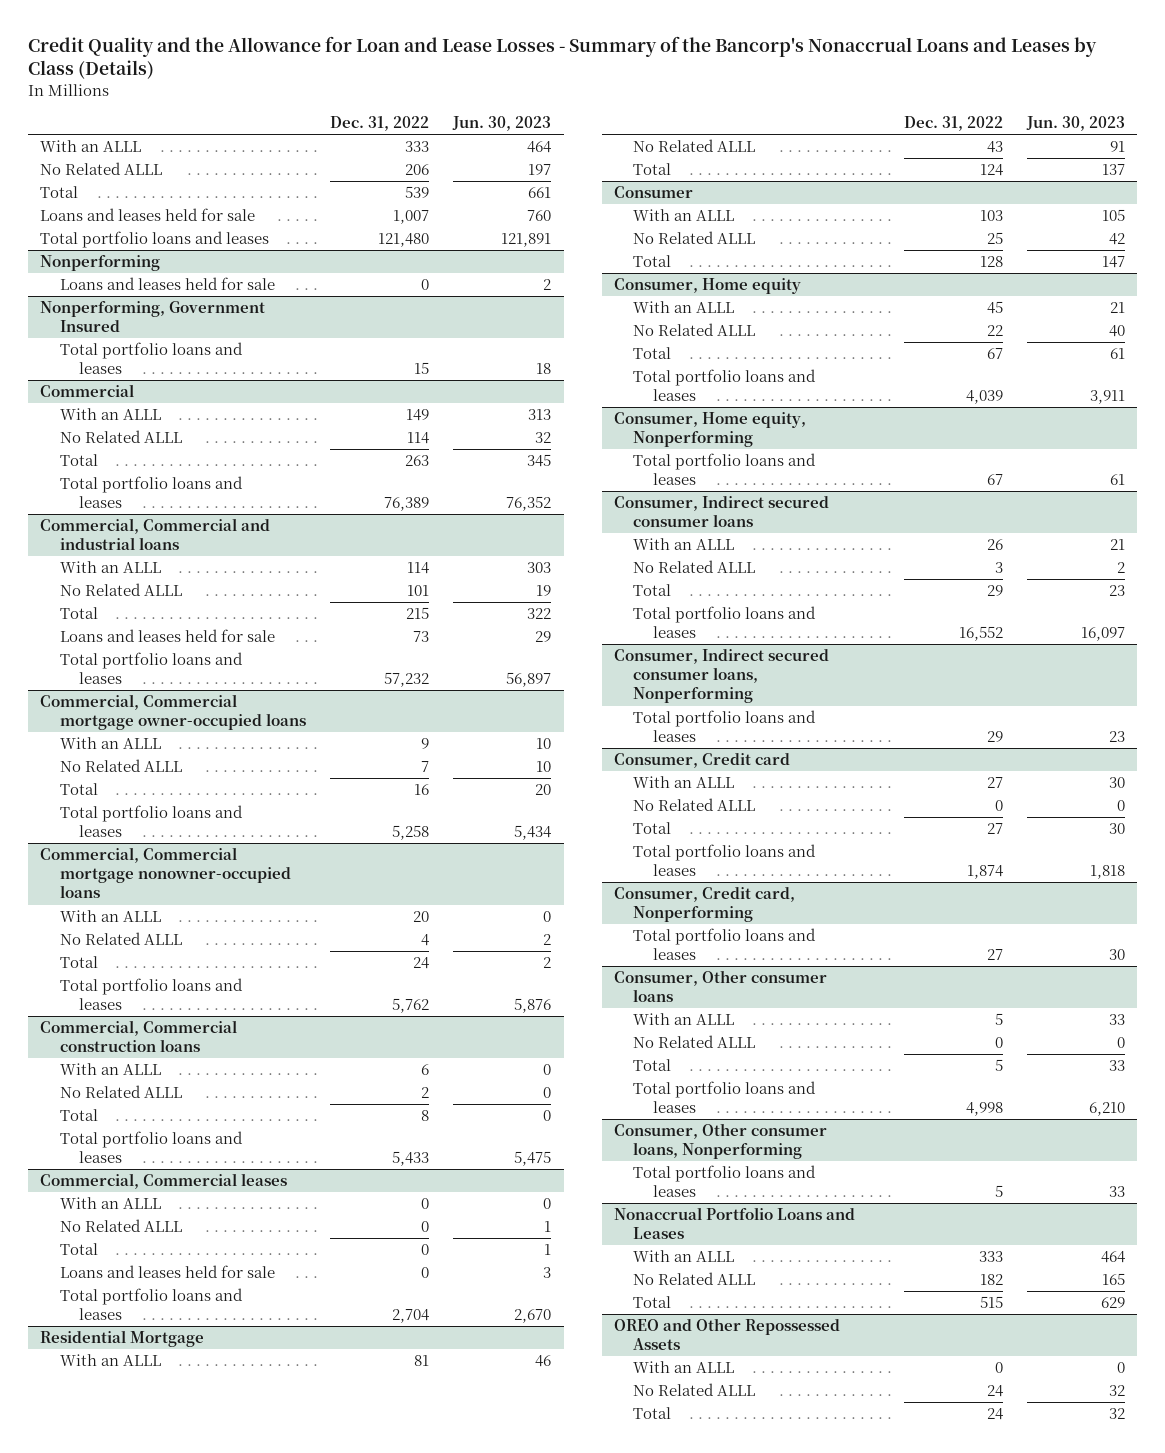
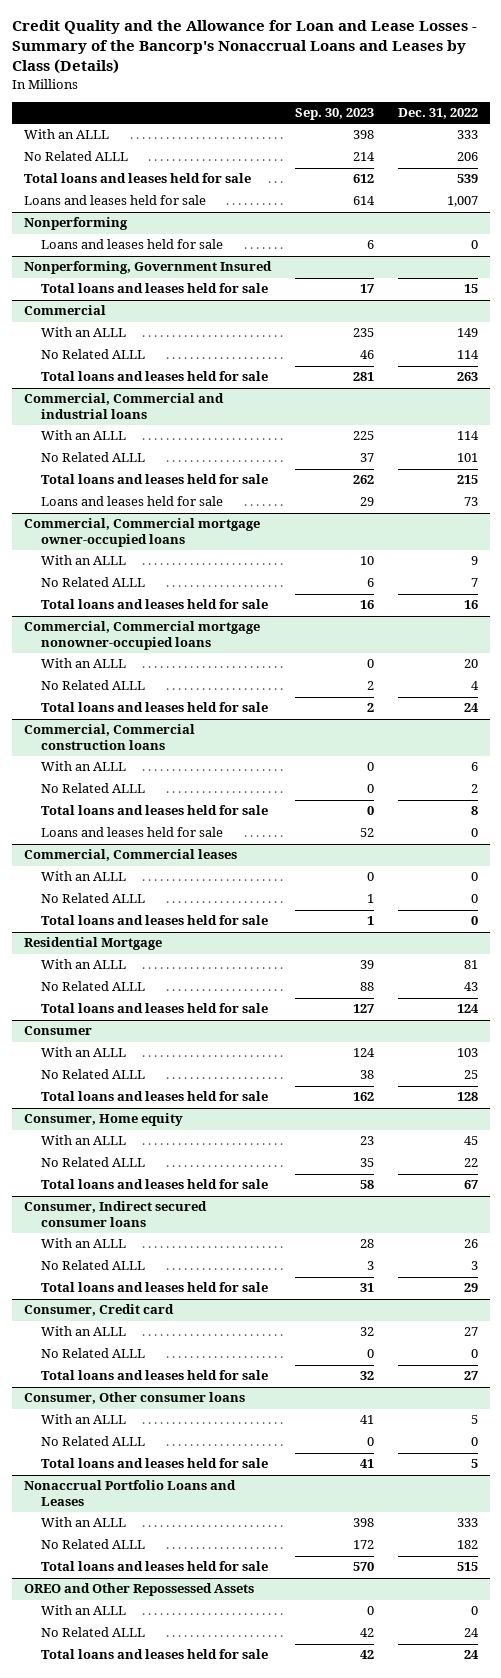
- | Dec. 31, 2022 | Jun. 30, 2023
+ | Sep. 30, 2023 | Dec. 31, 2022
- Total | 539 | 661
+ Total loans and leases held for sale | 612 | 539
- Total portfolio loans and leases | 121,480 | 121,891
@ Nonperforming, Government Insured
- Total portfolio loans and leases | 15 | 18
+ Total loans and leases held for sale | 17 | 15
@ Commercial
- Total | 263 | 345
- Total portfolio loans and leases | 76,389 | 76,352
+ Total loans and leases held for sale | 281 | 263
@ Commercial, Commercial and industrial loans
- Total | 215 | 322
+ Total loans and leases held for sale | 262 | 215
- Total portfolio loans and leases | 57,232 | 56,897
@ Commercial, Commercial mortgage owner-occupied loans
- Total | 16 | 20
- Total portfolio loans and leases | 5,258 | 5,434
+ Total loans and leases held for sale | 16 | 16
@ Commercial, Commercial mortgage nonowner-occupied loans
- Total | 24 | 2
- Total portfolio loans and leases | 5,762 | 5,876
+ Total loans and leases held for sale | 2 | 24
@ Commercial, Commercial construction loans
- Total | 8 | 0
- Total portfolio loans and leases | 5,433 | 5,475
+ Total loans and leases held for sale | 0 | 8
+ Loans and leases held for sale | 52 | 0
@ Commercial, Commercial leases
- Total | 0 | 1
- Loans and leases held for sale | 0 | 3
- Total portfolio loans and leases | 2,704 | 2,670
+ Total loans and leases held for sale | 1 | 0
@ Residential Mortgage
- Total | 124 | 137
+ Total loans and leases held for sale | 127 | 124
@ Consumer
- Total | 128 | 147
+ Total loans and leases held for sale | 162 | 128
@ Consumer, Home equity
- Total | 67 | 61
- Total portfolio loans and leases | 4,039 | 3,911
- Consumer, Home equity, Nonperforming
- Total portfolio loans and leases | 67 | 61
@ Consumer, Home equity
+ Total loans and leases held for sale | 58 | 67
@ Consumer, Indirect secured consumer loans
- Total | 29 | 23
- Total portfolio loans and leases | 16,552 | 16,097
- Consumer, Indirect secured consumer loans, Nonperforming
- Total portfolio loans and leases | 29 | 23
@ Consumer, Indirect secured consumer loans
+ Total loans and leases held for sale | 31 | 29
@ Consumer, Credit card
- Total | 27 | 30
- Total portfolio loans and leases | 1,874 | 1,818
- Consumer, Credit card, Nonperforming
- Total portfolio loans and leases | 27 | 30
@ Consumer, Credit card
+ Total loans and leases held for sale | 32 | 27
@ Consumer, Other consumer loans
- Total | 5 | 33
- Total portfolio loans and leases | 4,998 | 6,210
- Consumer, Other consumer loans, Nonperforming
- Total portfolio loans and leases | 5 | 33
@ Consumer, Other consumer loans
+ Total loans and leases held for sale | 41 | 5
@ Nonaccrual Portfolio Loans and Leases
- Total | 515 | 629
+ Total loans and leases held for sale | 570 | 515
@ OREO and Other Repossessed Assets
- Total | 24 | 32
+ Total loans and leases held for sale | 42 | 24

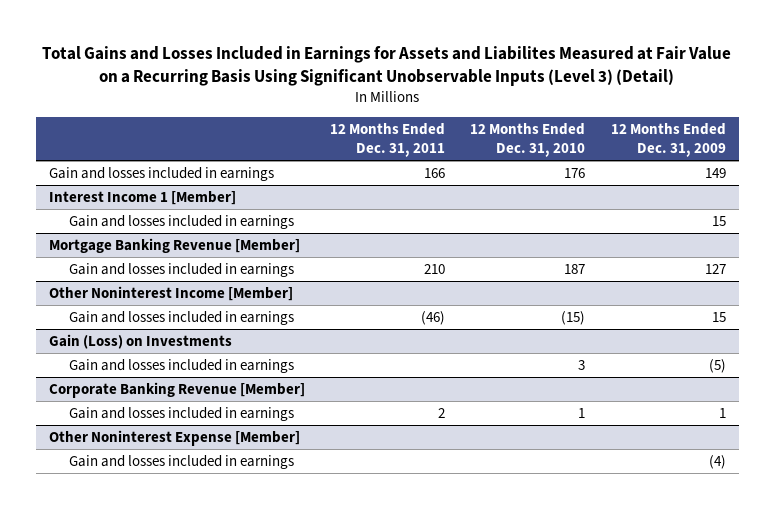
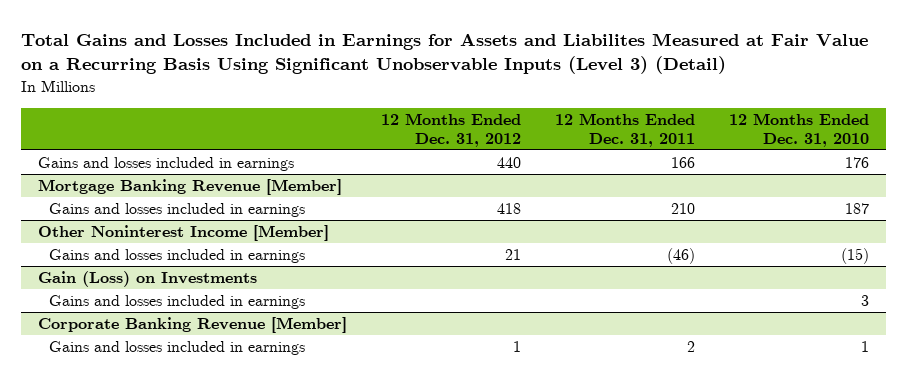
- | 12 Months Ended Dec. 31, 2011 | 12 Months Ended Dec. 31, 2010 | 12 Months Ended Dec. 31, 2009
+ | 12 Months Ended Dec. 31, 2012 | 12 Months Ended Dec. 31, 2011 | 12 Months Ended Dec. 31, 2010
- Gain and losses included in earnings | 166 | 176 | 149
- Interest Income 1 [Member]
- Gain and losses included in earnings | | | 15
+ Gains and losses included in earnings | 440 | 166 | 176
@ Mortgage Banking Revenue [Member]
- Gain and losses included in earnings | 210 | 187 | 127
+ Gains and losses included in earnings | 418 | 210 | 187
@ Other Noninterest Income [Member]
- Gain and losses included in earnings | (46) | (15) | 15
+ Gains and losses included in earnings | 21 | (46) | (15)
@ Gain (Loss) on Investments
- Gain and losses included in earnings | | 3 | (5)
+ Gains and losses included in earnings | | | 3
@ Corporate Banking Revenue [Member]
- Gain and losses included in earnings | 2 | 1 | 1
- Other Noninterest Expense [Member]
- Gain and losses included in earnings | | | (4)
@ Corporate Banking Revenue [Member]
+ Gains and losses included in earnings | 1 | 2 | 1

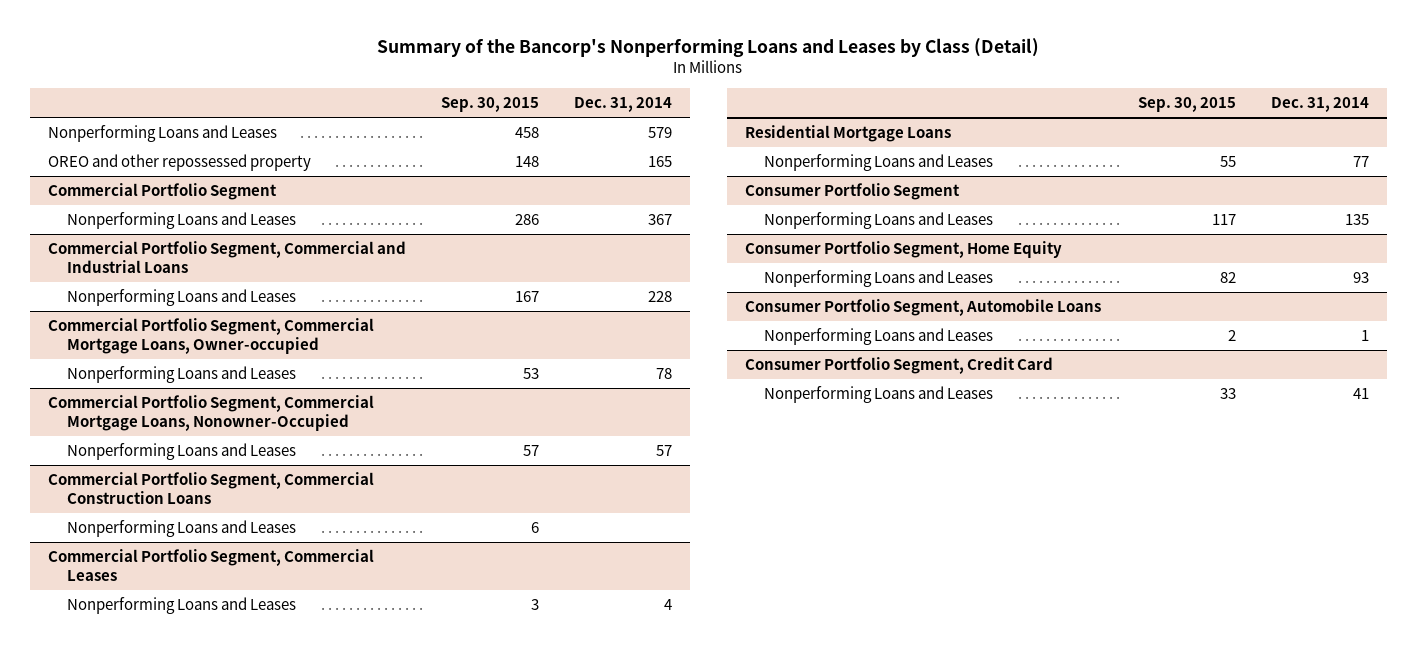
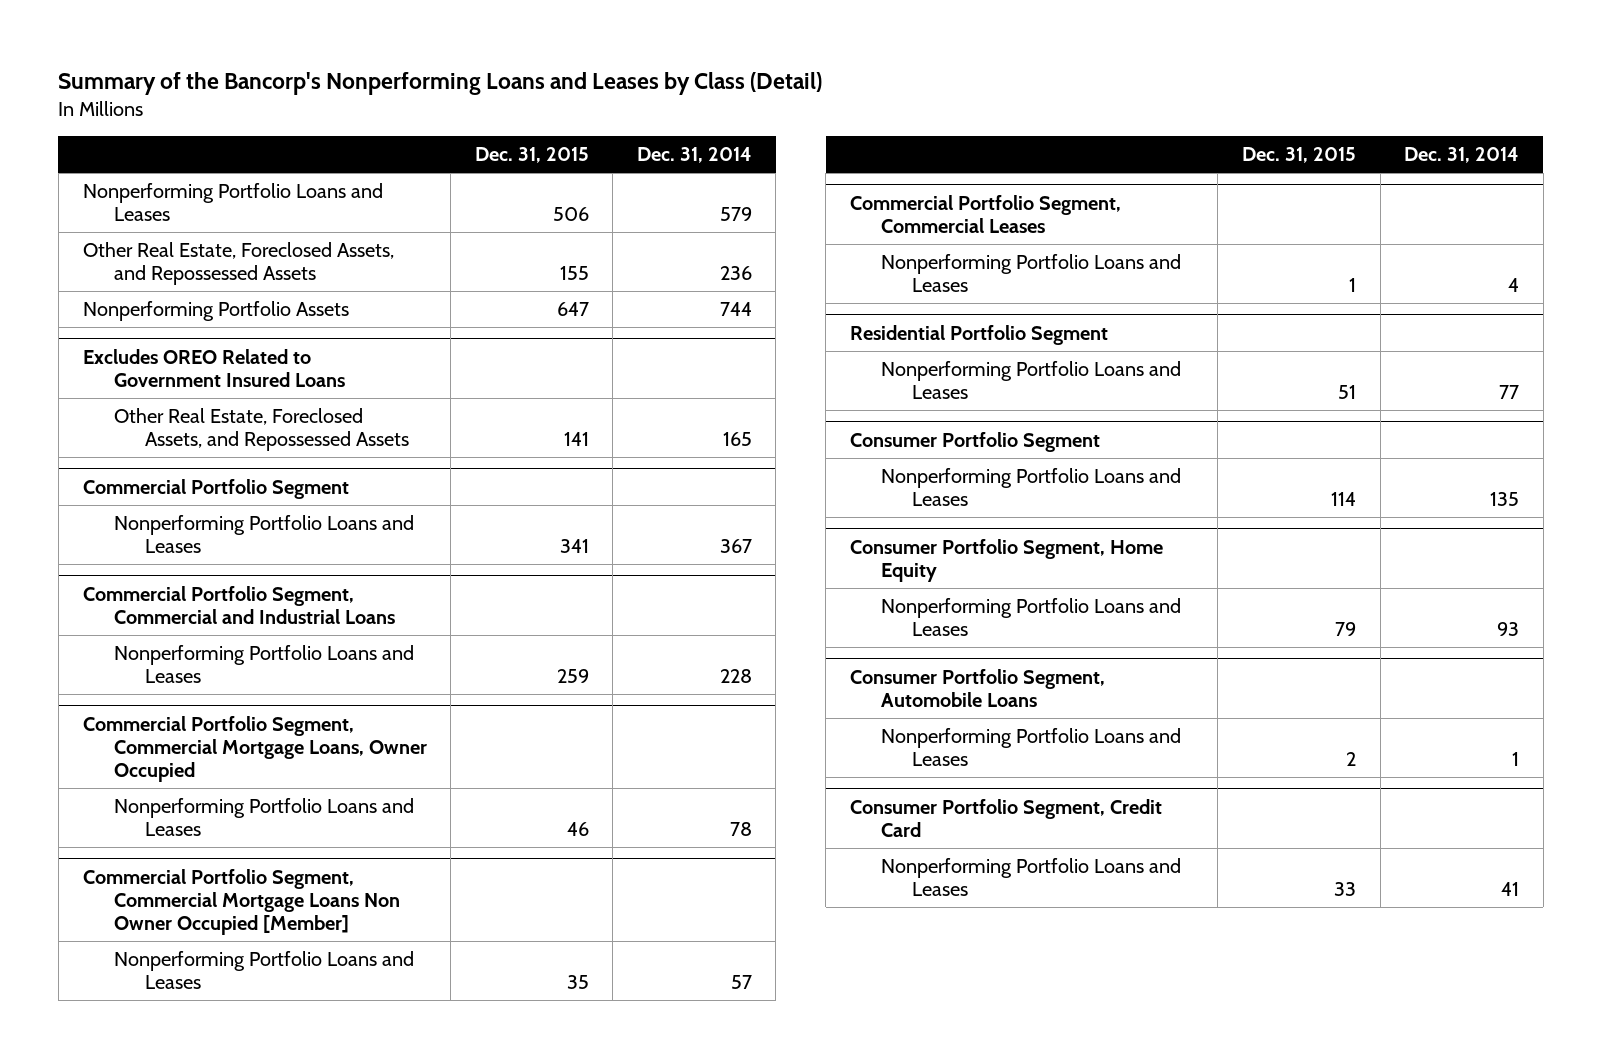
- | Sep. 30, 2015 | Dec. 31, 2014
+ | Dec. 31, 2015 | Dec. 31, 2014
- Nonperforming Loans and Leases | 458 | 579
- OREO and other repossessed property | 148 | 165
+ Nonperforming Portfolio Loans and Leases | 506 | 579
+ Other Real Estate, Foreclosed Assets, and Repossessed Assets | 155 | 236
+ Nonperforming Portfolio Assets | 647 | 744
+ Excludes OREO Related to Government Insured Loans
+ Other Real Estate, Foreclosed Assets, and Repossessed Assets | 141 | 165
@ Commercial Portfolio Segment
- Nonperforming Loans and Leases | 286 | 367
+ Nonperforming Portfolio Loans and Leases | 341 | 367
@ Commercial Portfolio Segment, Commercial and Industrial Loans
- Nonperforming Loans and Leases | 167 | 228
- Commercial Portfolio Segment, Commercial Mortgage Loans, Owner-occupied
- Nonperforming Loans and Leases | 53 | 78
- Commercial Portfolio Segment, Commercial Mortgage Loans, Nonowner-Occupied
- Nonperforming Loans and Leases | 57 | 57
- Commercial Portfolio Segment, Commercial Construction Loans
- Nonperforming Loans and Leases | 6 |
@ Commercial Portfolio Segment, Commercial and Industrial Loans
+ Nonperforming Portfolio Loans and Leases | 259 | 228
+ Commercial Portfolio Segment, Commercial Mortgage Loans, Owner Occupied
+ Nonperforming Portfolio Loans and Leases | 46 | 78
+ Commercial Portfolio Segment, Commercial Mortgage Loans Non Owner Occupied [Member]
+ Nonperforming Portfolio Loans and Leases | 35 | 57
@ Commercial Portfolio Segment, Commercial Leases
- Nonperforming Loans and Leases | 3 | 4
- Residential Mortgage Loans
- Nonperforming Loans and Leases | 55 | 77
@ Commercial Portfolio Segment, Commercial Leases
+ Nonperforming Portfolio Loans and Leases | 1 | 4
+ Residential Portfolio Segment
+ Nonperforming Portfolio Loans and Leases | 51 | 77
@ Consumer Portfolio Segment
- Nonperforming Loans and Leases | 117 | 135
+ Nonperforming Portfolio Loans and Leases | 114 | 135
@ Consumer Portfolio Segment, Home Equity
- Nonperforming Loans and Leases | 82 | 93
+ Nonperforming Portfolio Loans and Leases | 79 | 93
@ Consumer Portfolio Segment, Automobile Loans
- Nonperforming Loans and Leases | 2 | 1
+ Nonperforming Portfolio Loans and Leases | 2 | 1
@ Consumer Portfolio Segment, Credit Card
- Nonperforming Loans and Leases | 33 | 41
+ Nonperforming Portfolio Loans and Leases | 33 | 41

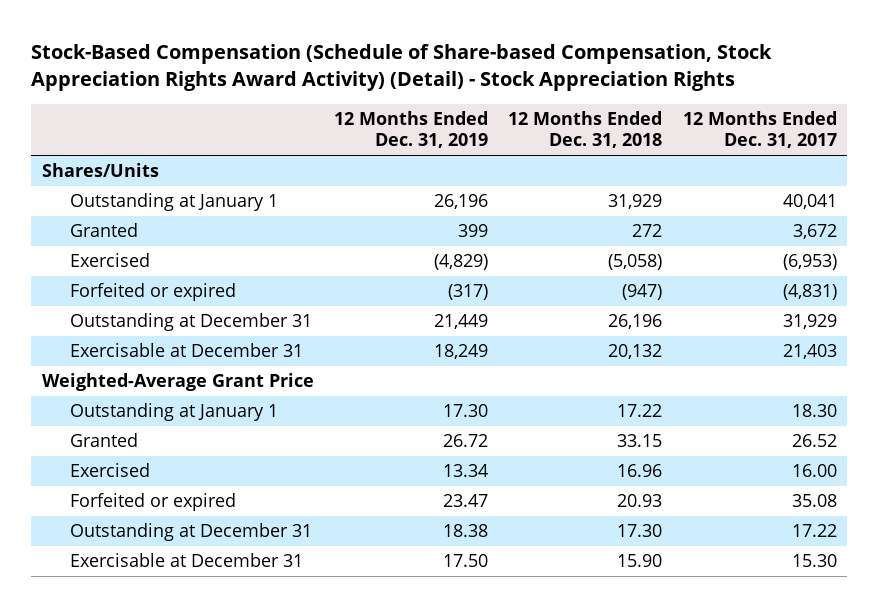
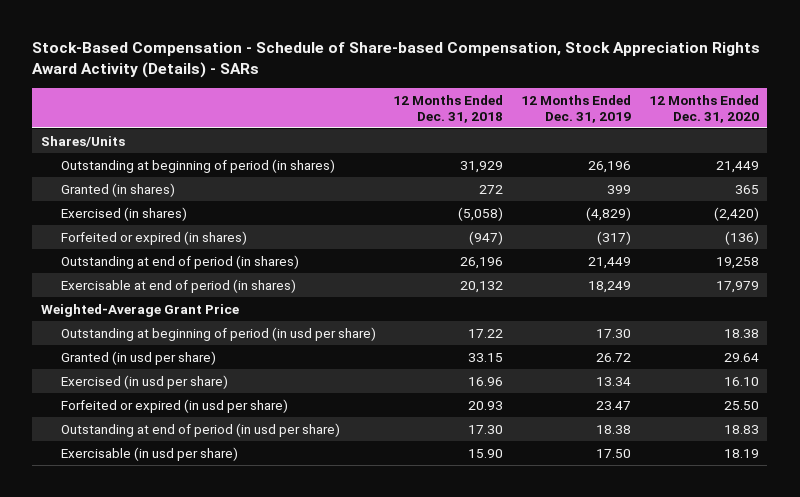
- Stock-Based Compensation (Schedule of Share-based Compensation, Stock Appreciation Rights Award Activity) (Detail) - Stock Appreciation Rights
+ Stock-Based Compensation - Schedule of Share-based Compensation, Stock Appreciation Rights Award Activity (Details) - SARs
- | 12 Months Ended Dec. 31, 2019 | 12 Months Ended Dec. 31, 2018 | 12 Months Ended Dec. 31, 2017
+ | 12 Months Ended Dec. 31, 2018 | 12 Months Ended Dec. 31, 2019 | 12 Months Ended Dec. 31, 2020
- Outstanding at January 1 | 26,196 | 31,929 | 40,041
- Granted | 399 | 272 | 3,672
- Exercised | (4,829) | (5,058) | (6,953)
- Forfeited or expired | (317) | (947) | (4,831)
- Outstanding at December 31 | 21,449 | 26,196 | 31,929
- Exercisable at December 31 | 18,249 | 20,132 | 21,403
+ Outstanding at beginning of period (in shares) | 31,929 | 26,196 | 21,449
+ Granted (in shares) | 272 | 399 | 365
+ Exercised (in shares) | (5,058) | (4,829) | (2,420)
+ Forfeited or expired (in shares) | (947) | (317) | (136)
+ Outstanding at end of period (in shares) | 26,196 | 21,449 | 19,258
+ Exercisable at end of period (in shares) | 20,132 | 18,249 | 17,979
- Outstanding at January 1 | 17.30 | 17.22 | 18.30
- Granted | 26.72 | 33.15 | 26.52
- Exercised | 13.34 | 16.96 | 16.00
- Forfeited or expired | 23.47 | 20.93 | 35.08
- Outstanding at December 31 | 18.38 | 17.30 | 17.22
- Exercisable at December 31 | 17.50 | 15.90 | 15.30
+ Outstanding at beginning of period (in usd per share) | 17.22 | 17.30 | 18.38
+ Granted (in usd per share) | 33.15 | 26.72 | 29.64
+ Exercised (in usd per share) | 16.96 | 13.34 | 16.10
+ Forfeited or expired (in usd per share) | 20.93 | 23.47 | 25.50
+ Outstanding at end of period (in usd per share) | 17.30 | 18.38 | 18.83
+ Exercisable (in usd per share) | 15.90 | 17.50 | 18.19

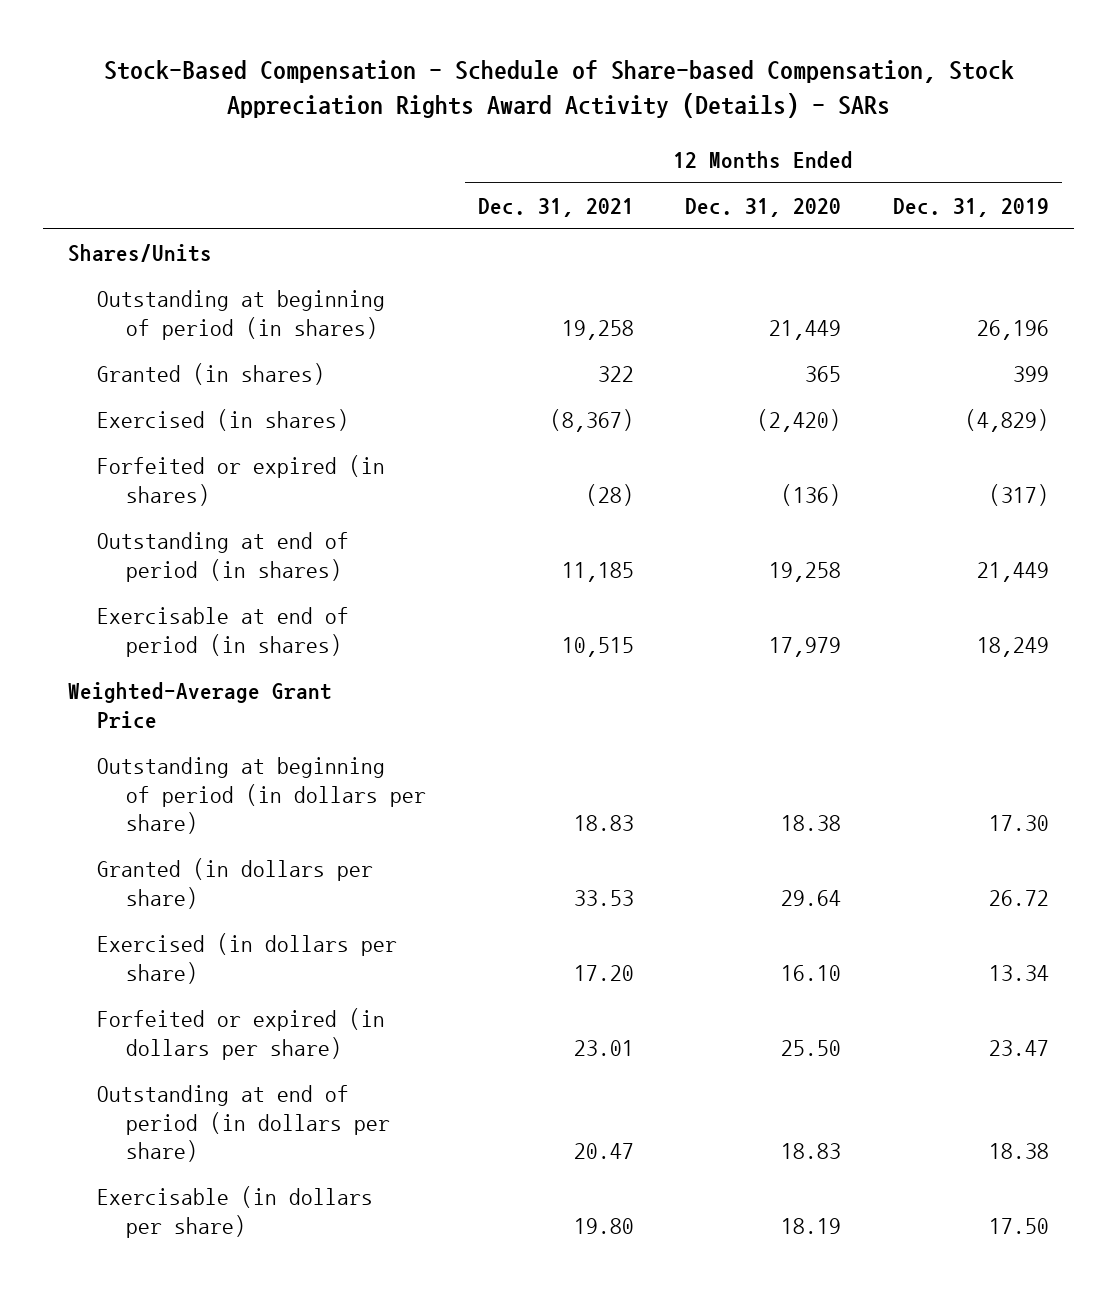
- | 12 Months Ended Dec. 31, 2018 | 12 Months Ended Dec. 31, 2019 | 12 Months Ended Dec. 31, 2020
+ | 12 Months Ended Dec. 31, 2021 | 12 Months Ended Dec. 31, 2020 | 12 Months Ended Dec. 31, 2019
- Outstanding at beginning of period (in usd per share) | 17.22 | 17.30 | 18.38
- Granted (in usd per share) | 33.15 | 26.72 | 29.64
- Exercised (in usd per share) | 16.96 | 13.34 | 16.10
- Forfeited or expired (in usd per share) | 20.93 | 23.47 | 25.50
- Outstanding at end of period (in usd per share) | 17.30 | 18.38 | 18.83
- Exercisable (in usd per share) | 15.90 | 17.50 | 18.19
+ Outstanding at beginning of period (in dollars per share) | 18.83 | 18.38 | 17.30
+ Granted (in dollars per share) | 33.53 | 29.64 | 26.72
+ Exercised (in dollars per share) | 17.20 | 16.10 | 13.34
+ Forfeited or expired (in dollars per share) | 23.01 | 25.50 | 23.47
+ Outstanding at end of period (in dollars per share) | 20.47 | 18.83 | 18.38
+ Exercisable (in dollars per share) | 19.80 | 18.19 | 17.50

